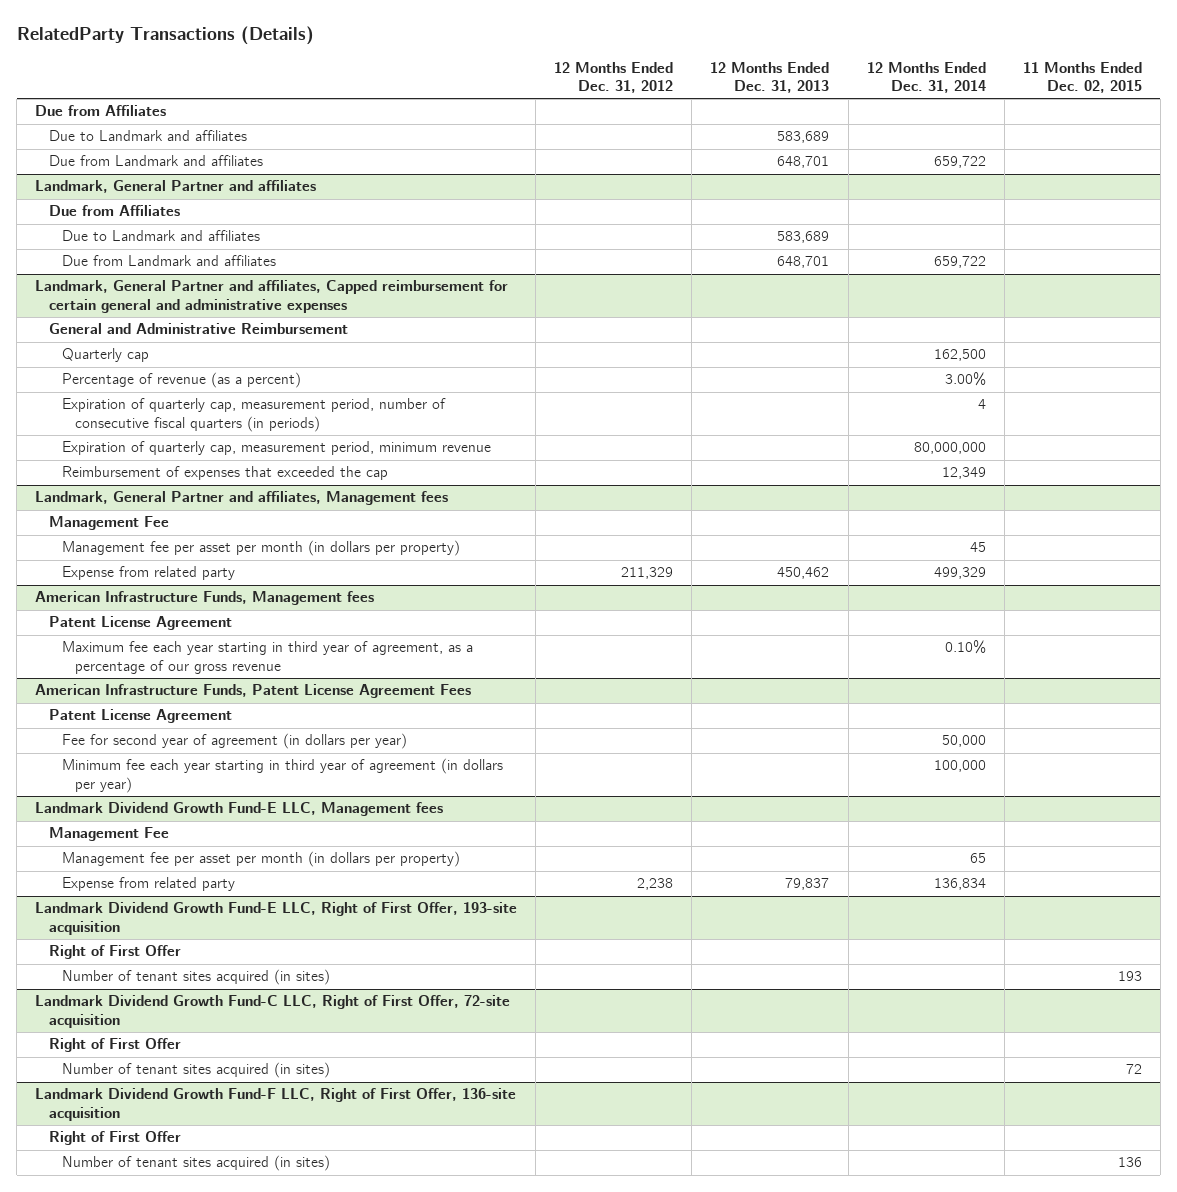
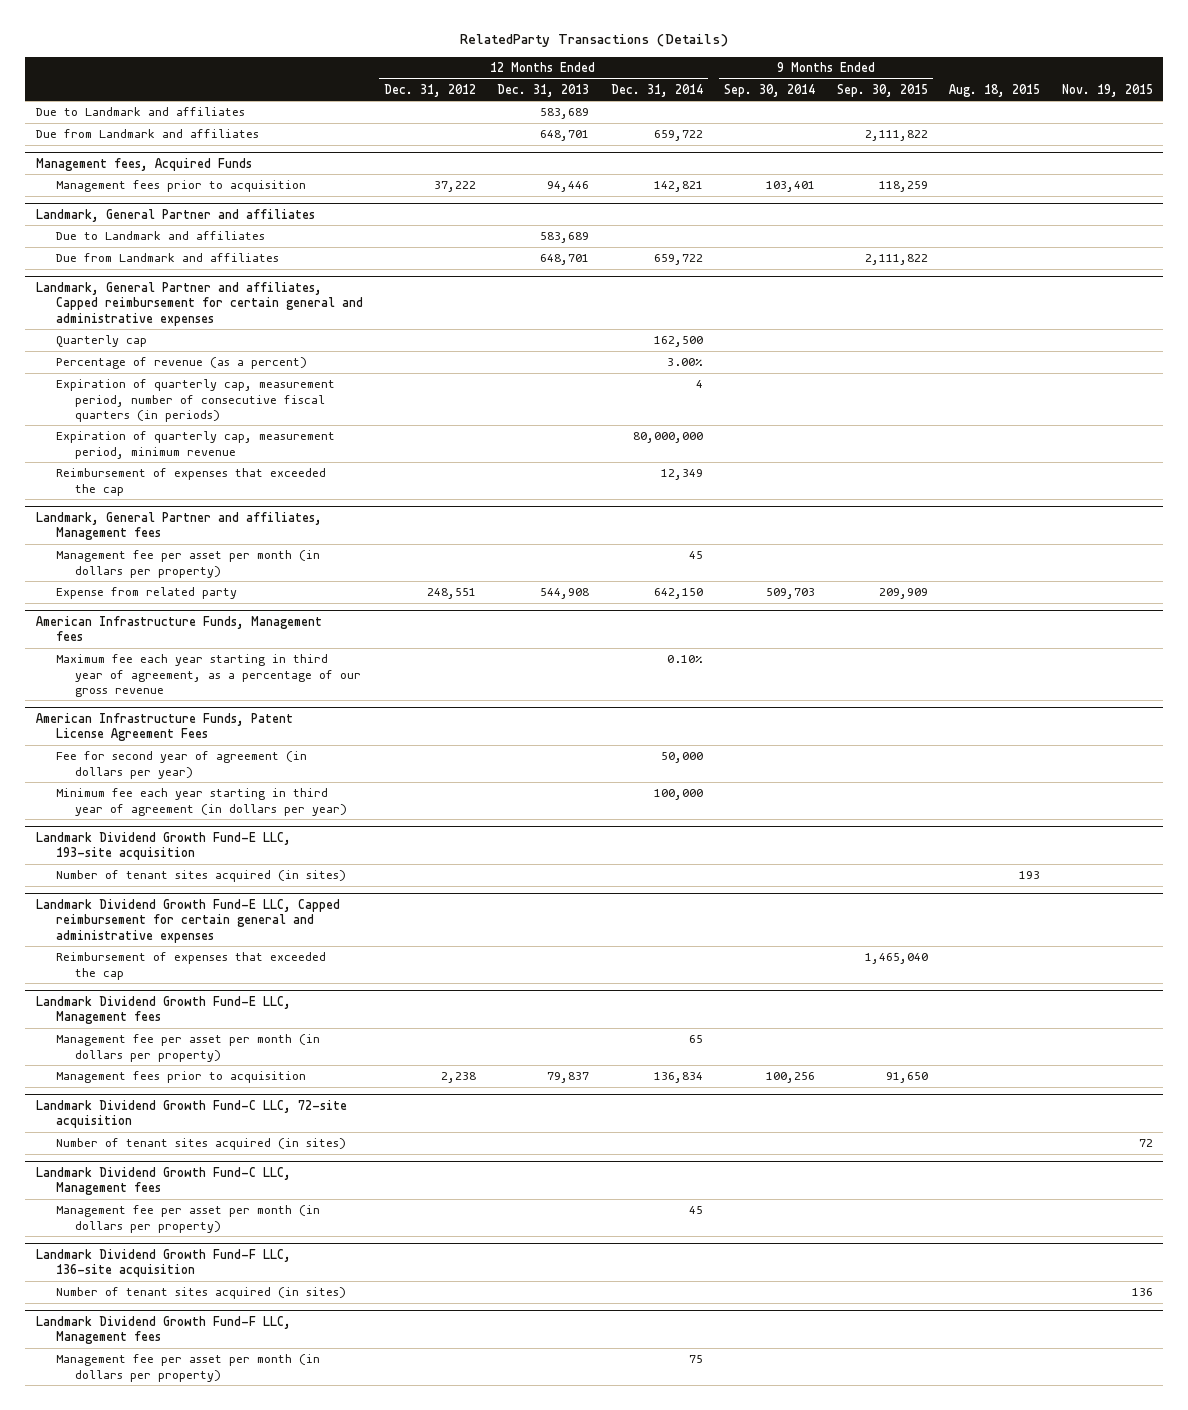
- | 12 Months Ended Dec. 31, 2012 | 12 Months Ended Dec. 31, 2013 | 12 Months Ended Dec. 31, 2014 | 11 Months Ended Dec. 02, 2015
+ | 12 Months Ended Dec. 31, 2012 | 12 Months Ended Dec. 31, 2013 | 12 Months Ended Dec. 31, 2014 | 9 Months Ended Sep. 30, 2014 | 9 Months Ended Sep. 30, 2015 | Aug. 18, 2015 | Nov. 19, 2015
- Due from Affiliates
+ Management fees, Acquired Funds
+ Management fees prior to acquisition | 37,222 | 94,446 | 142,821 | 103,401 | 118,259 | |
@ Landmark, General Partner and affiliates
- Due from Affiliates
@ Landmark, General Partner and affiliates, Capped reimbursement for certain general and administrative expenses
- General and Administrative Reimbursement
@ Landmark, General Partner and affiliates, Management fees
- Management Fee
- Expense from related party | 211,329 | 450,462 | 499,329 |
+ Expense from related party | 248,551 | 544,908 | 642,150 | 509,703 | 209,909 | |
@ American Infrastructure Funds, Management fees
- Patent License Agreement
@ American Infrastructure Funds, Patent License Agreement Fees
- Patent License Agreement
+ Landmark Dividend Growth Fund-E LLC, 193-site acquisition
+ Number of tenant sites acquired (in sites) | | | | | | 193 |
+ Landmark Dividend Growth Fund-E LLC, Capped reimbursement for certain general and administrative expenses
+ Reimbursement of expenses that exceeded the cap | | | | | 1,465,040 | |
@ Landmark Dividend Growth Fund-E LLC, Management fees
- Management Fee
- Expense from related party | 2,238 | 79,837 | 136,834 |
- Landmark Dividend Growth Fund-E LLC, Right of First Offer, 193-site acquisition
- Right of First Offer
- Number of tenant sites acquired (in sites) | | | | 193
- Landmark Dividend Growth Fund-C LLC, Right of First Offer, 72-site acquisition
- Right of First Offer
@ Landmark Dividend Growth Fund-E LLC, Management fees
+ Management fees prior to acquisition | 2,238 | 79,837 | 136,834 | 100,256 | 91,650 | |
+ Landmark Dividend Growth Fund-C LLC, 72-site acquisition
- Landmark Dividend Growth Fund-F LLC, Right of First Offer, 136-site acquisition
- Right of First Offer
+ Landmark Dividend Growth Fund-C LLC, Management fees
+ Management fee per asset per month (in dollars per property) | | | 45 | | | |
+ Landmark Dividend Growth Fund-F LLC, 136-site acquisition
+ Landmark Dividend Growth Fund-F LLC, Management fees
+ Management fee per asset per month (in dollars per property) | | | 75 | | | |

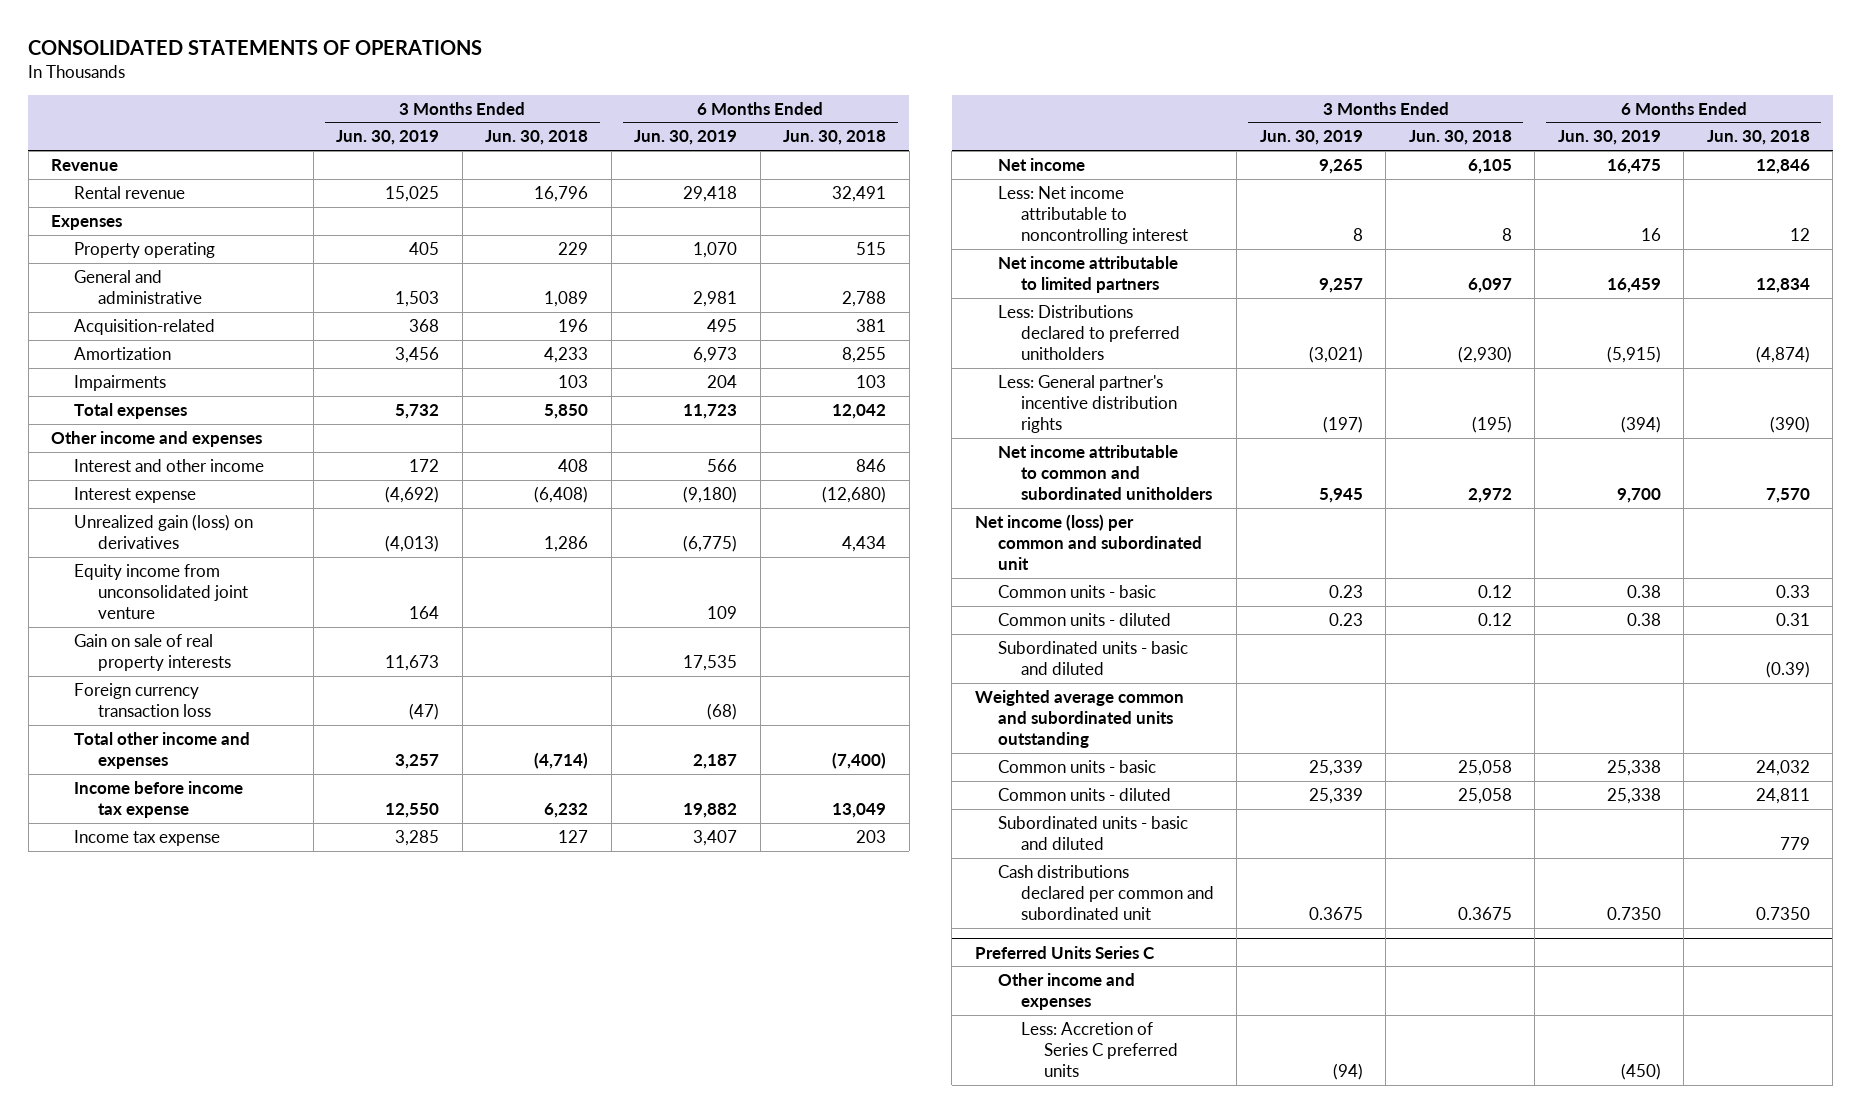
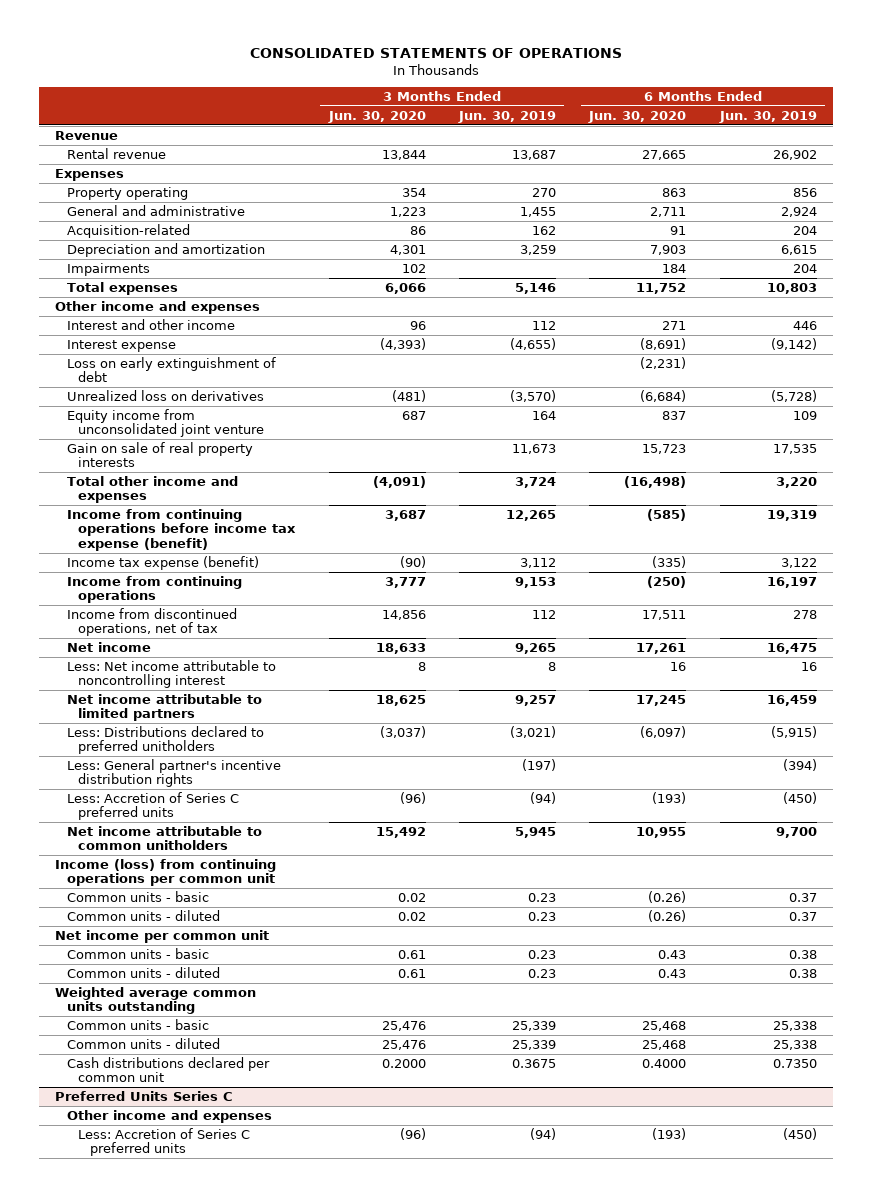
- | 3 Months Ended Jun. 30, 2019 | 3 Months Ended Jun. 30, 2018 | 6 Months Ended Jun. 30, 2019 | 6 Months Ended Jun. 30, 2018
+ | 3 Months Ended Jun. 30, 2020 | 3 Months Ended Jun. 30, 2019 | 6 Months Ended Jun. 30, 2020 | 6 Months Ended Jun. 30, 2019
- Rental revenue | 15,025 | 16,796 | 29,418 | 32,491
+ Rental revenue | 13,844 | 13,687 | 27,665 | 26,902
- Property operating | 405 | 229 | 1,070 | 515
- General and administrative | 1,503 | 1,089 | 2,981 | 2,788
- Acquisition-related | 368 | 196 | 495 | 381
- Amortization | 3,456 | 4,233 | 6,973 | 8,255
+ Property operating | 354 | 270 | 863 | 856
+ General and administrative | 1,223 | 1,455 | 2,711 | 2,924
+ Acquisition-related | 86 | 162 | 91 | 204
+ Depreciation and amortization | 4,301 | 3,259 | 7,903 | 6,615
- Total expenses | 5,732 | 5,850 | 11,723 | 12,042
+ Total expenses | 6,066 | 5,146 | 11,752 | 10,803
- Interest and other income | 172 | 408 | 566 | 846
- Interest expense | (4,692) | (6,408) | (9,180) | (12,680)
- Unrealized gain (loss) on derivatives | (4,013) | 1,286 | (6,775) | 4,434
+ Interest and other income | 96 | 112 | 271 | 446
+ Interest expense | (4,393) | (4,655) | (8,691) | (9,142)
+ Loss on early extinguishment of debt | | | (2,231) |
+ Unrealized loss on derivatives | (481) | (3,570) | (6,684) | (5,728)
- Foreign currency transaction loss | (47) | | (68) |
- Total other income and expenses | 3,257 | (4,714) | 2,187 | (7,400)
- Income before income tax expense | 12,550 | 6,232 | 19,882 | 13,049
- Income tax expense | 3,285 | 127 | 3,407 | 203
+ Total other income and expenses | (4,091) | 3,724 | (16,498) | 3,220
+ Income from continuing operations before income tax expense (benefit) | 3,687 | 12,265 | (585) | 19,319
+ Income tax expense (benefit) | (90) | 3,112 | (335) | 3,122
+ Income from continuing operations | 3,777 | 9,153 | (250) | 16,197
+ Income from discontinued operations, net of tax | 14,856 | 112 | 17,511 | 278
- Net income attributable to common and subordinated unitholders | 5,945 | 2,972 | 9,700 | 7,570
- Net income (loss) per common and subordinated unit
+ Less: Accretion of Series C preferred units | (96) | (94) | (193) | (450)
+ Net income attributable to common unitholders | 15,492 | 5,945 | 10,955 | 9,700
+ Income (loss) from continuing operations per common unit
+ Common units - basic | 0.02 | 0.23 | (0.26) | 0.37
+ Common units - diluted | 0.02 | 0.23 | (0.26) | 0.37
+ Net income per common unit
- Subordinated units - basic and diluted | | | | (0.39)
- Weighted average common and subordinated units outstanding
+ Weighted average common units outstanding
- Subordinated units - basic and diluted | | | | 779
- Cash distributions declared per common and subordinated unit | 0.3675 | 0.3675 | 0.7350 | 0.7350
+ Cash distributions declared per common unit | 0.2000 | 0.3675 | 0.4000 | 0.7350

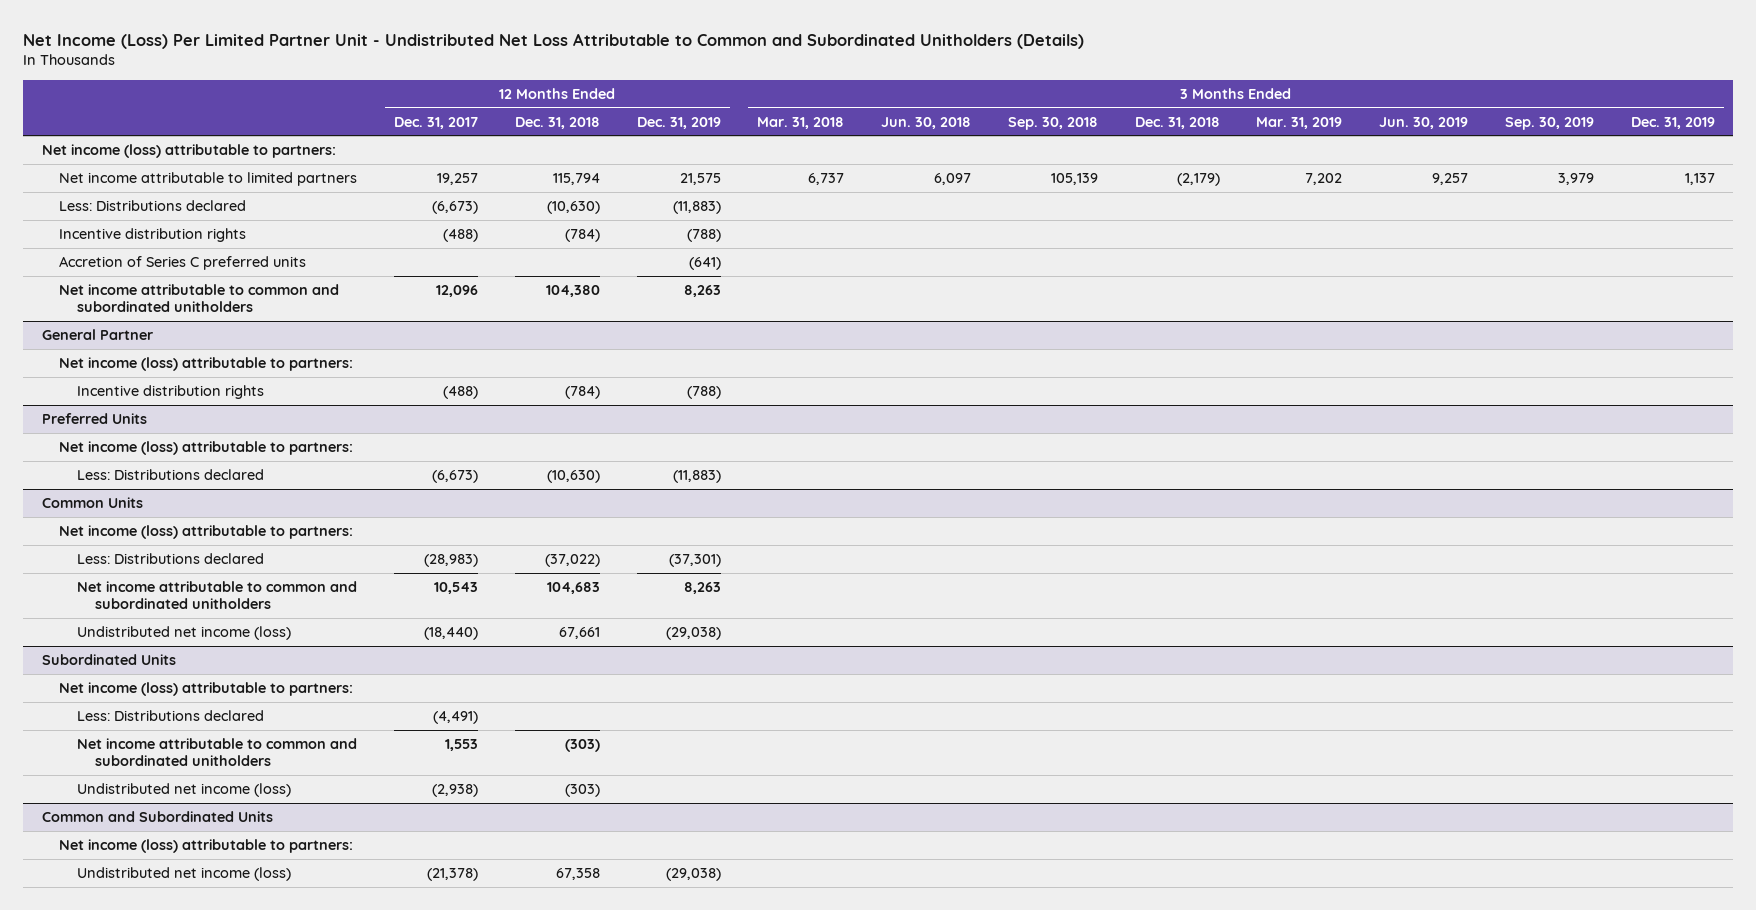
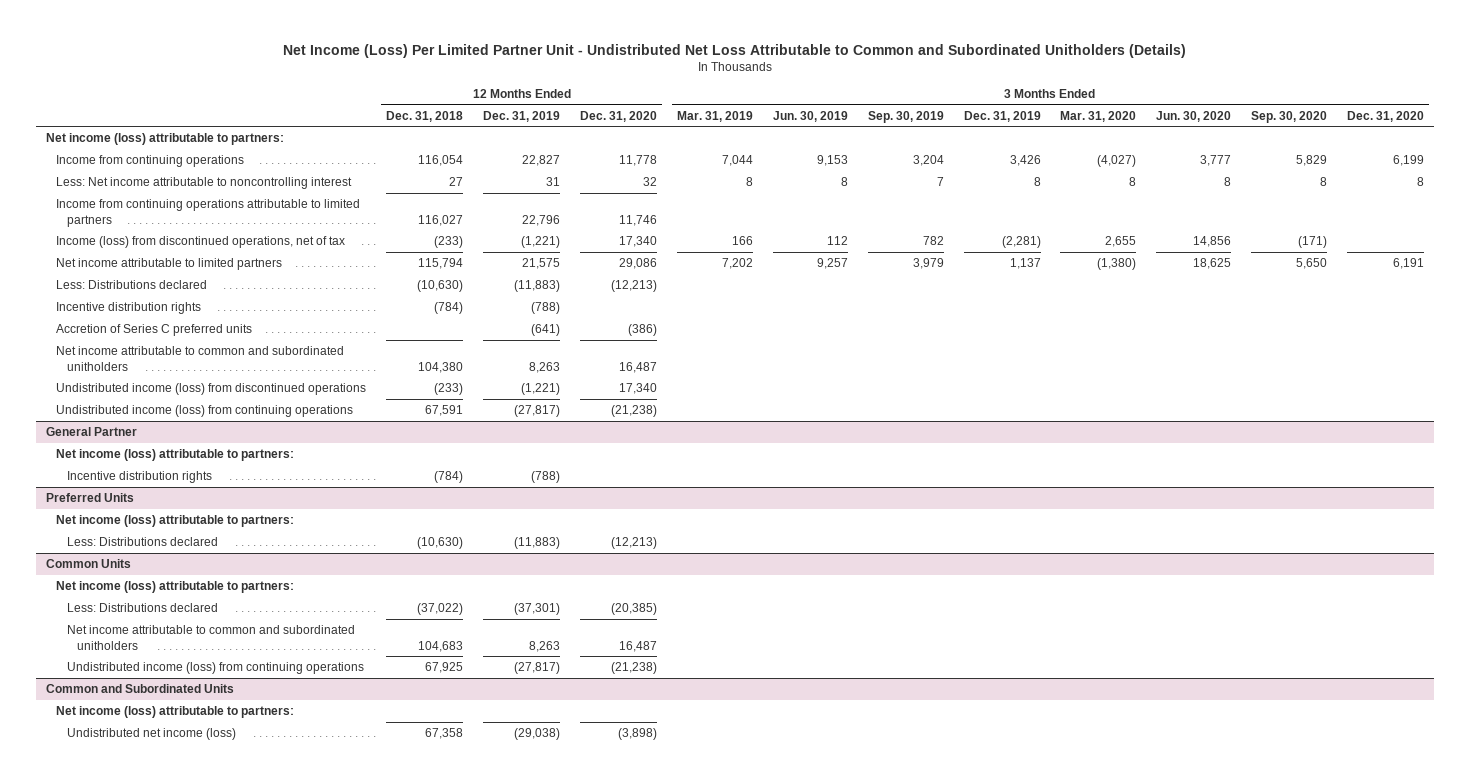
- | 12 Months Ended Dec. 31, 2017 | 12 Months Ended Dec. 31, 2018 | 12 Months Ended Dec. 31, 2019 | 3 Months Ended Mar. 31, 2018 | 3 Months Ended Jun. 30, 2018 | 3 Months Ended Sep. 30, 2018 | 3 Months Ended Dec. 31, 2018 | 3 Months Ended Mar. 31, 2019 | 3 Months Ended Jun. 30, 2019 | 3 Months Ended Sep. 30, 2019 | 3 Months Ended Dec. 31, 2019
+ | 12 Months Ended Dec. 31, 2018 | 12 Months Ended Dec. 31, 2019 | 12 Months Ended Dec. 31, 2020 | 3 Months Ended Mar. 31, 2019 | 3 Months Ended Jun. 30, 2019 | 3 Months Ended Sep. 30, 2019 | 3 Months Ended Dec. 31, 2019 | 3 Months Ended Mar. 31, 2020 | 3 Months Ended Jun. 30, 2020 | 3 Months Ended Sep. 30, 2020 | 3 Months Ended Dec. 31, 2020
+ Income from continuing operations | 116,054 | 22,827 | 11,778 | 7,044 | 9,153 | 3,204 | 3,426 | (4,027) | 3,777 | 5,829 | 6,199
+ Less: Net income attributable to noncontrolling interest | 27 | 31 | 32 | 8 | 8 | 7 | 8 | 8 | 8 | 8 | 8
+ Income from continuing operations attributable to limited partners | 116,027 | 22,796 | 11,746 | | | | | | | |
+ Income (loss) from discontinued operations, net of tax | (233) | (1,221) | 17,340 | 166 | 112 | 782 | (2,281) | 2,655 | 14,856 | (171) |
+ Undistributed income (loss) from discontinued operations | (233) | (1,221) | 17,340 | | | | | | | |
+ Undistributed income (loss) from continuing operations | 67,591 | (27,817) | (21,238) | | | | | | | |
@ Common Units
- Undistributed net income (loss) | (18,440) | 67,661 | (29,038) | | | | | | | |
- Subordinated Units
- Net income (loss) attributable to partners:
- Less: Distributions declared | (4,491) | | | | | | | | | |
- Net income attributable to common and subordinated unitholders | 1,553 | (303) | | | | | | | | |
- Undistributed net income (loss) | (2,938) | (303) | | | | | | | | |
@ Common Units
+ Undistributed income (loss) from continuing operations | 67,925 | (27,817) | (21,238) | | | | | | | |

